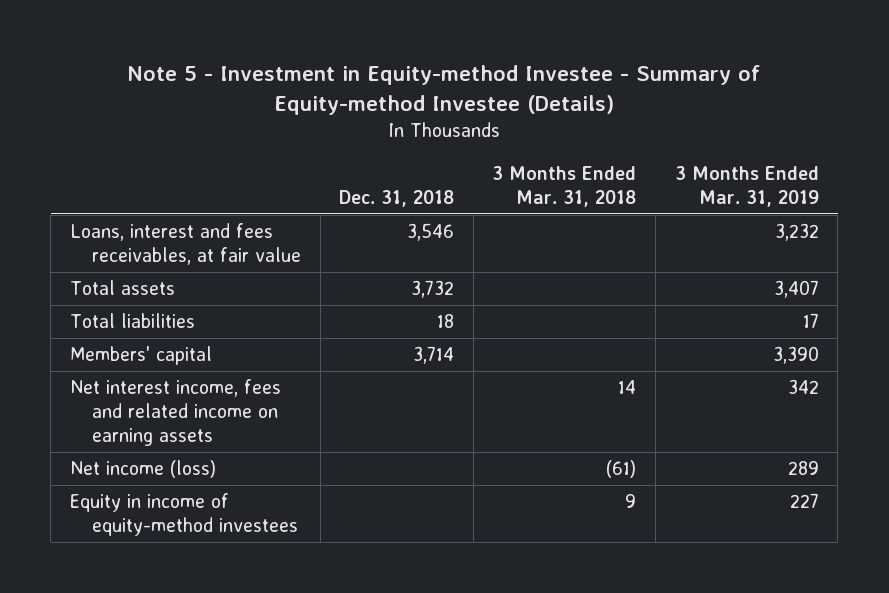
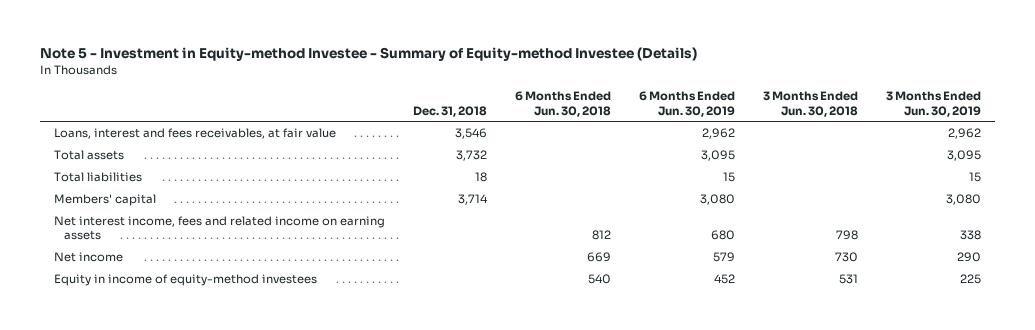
- | Dec. 31, 2018 | 3 Months Ended Mar. 31, 2018 | 3 Months Ended Mar. 31, 2019
+ | Dec. 31, 2018 | 6 Months Ended Jun. 30, 2018 | 6 Months Ended Jun. 30, 2019 | 3 Months Ended Jun. 30, 2018 | 3 Months Ended Jun. 30, 2019
- Net income (loss) | | (61) | 289
+ Net income | | 669 | 579 | 730 | 290

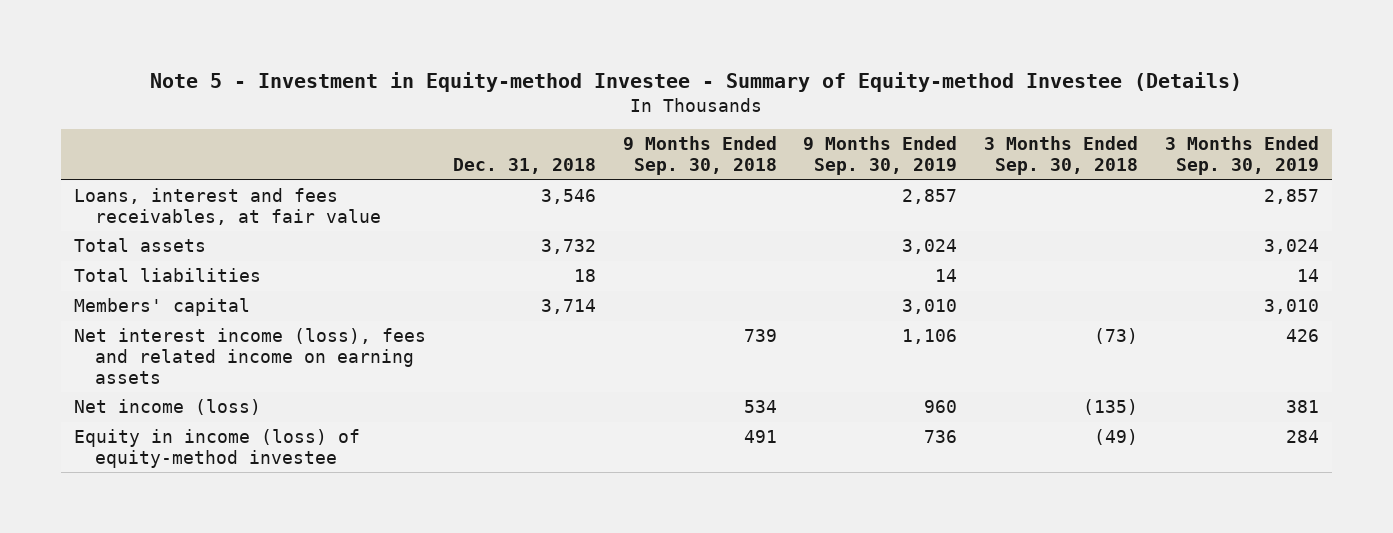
- | Dec. 31, 2018 | 6 Months Ended Jun. 30, 2018 | 6 Months Ended Jun. 30, 2019 | 3 Months Ended Jun. 30, 2018 | 3 Months Ended Jun. 30, 2019
+ | Dec. 31, 2018 | 9 Months Ended Sep. 30, 2018 | 9 Months Ended Sep. 30, 2019 | 3 Months Ended Sep. 30, 2018 | 3 Months Ended Sep. 30, 2019
- Net interest income, fees and related income on earning assets | | 812 | 680 | 798 | 338
- Net income | | 669 | 579 | 730 | 290
- Equity in income of equity-method investees | | 540 | 452 | 531 | 225
+ Net interest income (loss), fees and related income on earning assets | | 739 | 1,106 | (73) | 426
+ Net income (loss) | | 534 | 960 | (135) | 381
+ Equity in income (loss) of equity-method investee | | 491 | 736 | (49) | 284

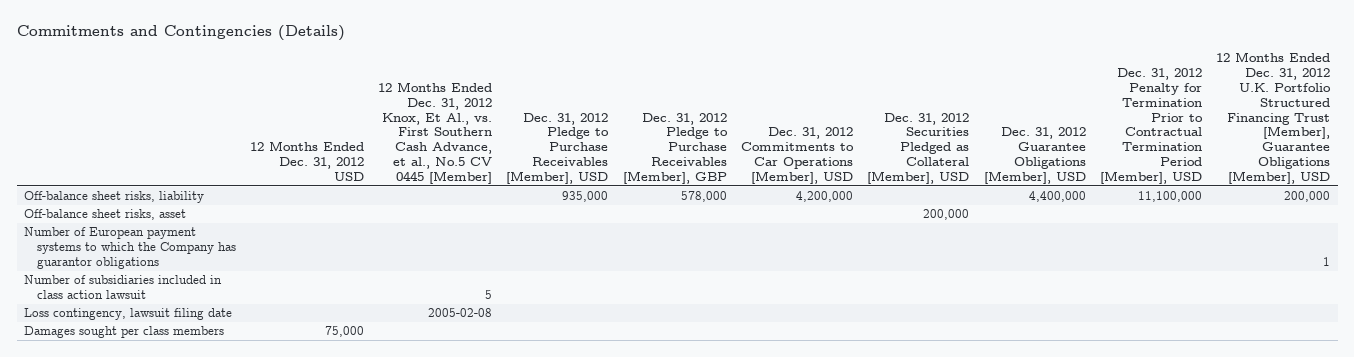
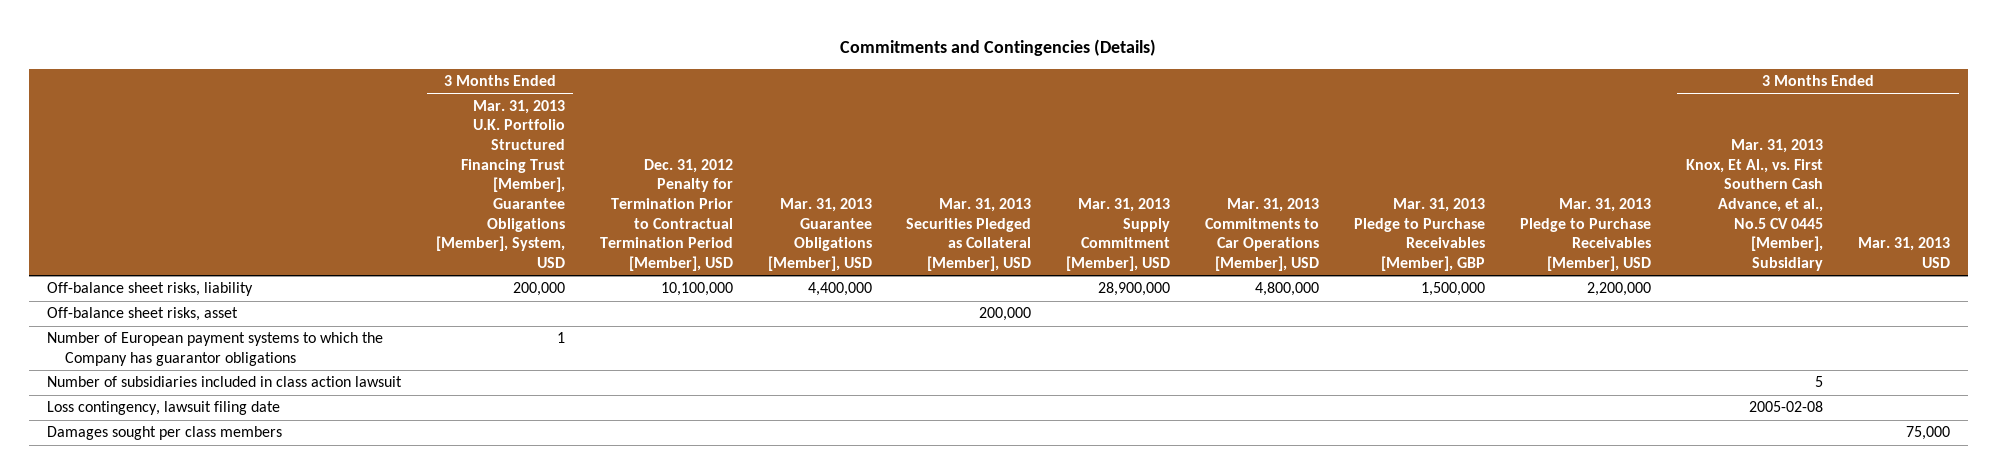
- | 12 Months Ended Dec. 31, 2012 USD | 12 Months Ended Dec. 31, 2012 Knox, Et Al., vs. First Southern Cash Advance, et al., No.5 CV 0445 [Member] | Dec. 31, 2012 Pledge to Purchase Receivables [Member], USD | Dec. 31, 2012 Pledge to Purchase Receivables [Member], GBP | Dec. 31, 2012 Commitments to Car Operations [Member], USD | Dec. 31, 2012 Securities Pledged as Collateral [Member], USD | Dec. 31, 2012 Guarantee Obligations [Member], USD | Dec. 31, 2012 Penalty for Termination Prior to Contractual Termination Period [Member], USD | 12 Months Ended Dec. 31, 2012 U.K. Portfolio Structured Financing Trust [Member], Guarantee Obligations [Member], USD
+ | 3 Months Ended Mar. 31, 2013 U.K. Portfolio Structured Financing Trust [Member], Guarantee Obligations [Member], System, USD | Dec. 31, 2012 Penalty for Termination Prior to Contractual Termination Period [Member], USD | Mar. 31, 2013 Guarantee Obligations [Member], USD | Mar. 31, 2013 Securities Pledged as Collateral [Member], USD | Mar. 31, 2013 Supply Commitment [Member], USD | Mar. 31, 2013 Commitments to Car Operations [Member], USD | Mar. 31, 2013 Pledge to Purchase Receivables [Member], GBP | Mar. 31, 2013 Pledge to Purchase Receivables [Member], USD | 3 Months Ended Mar. 31, 2013 Knox, Et Al., vs. First Southern Cash Advance, et al., No.5 CV 0445 [Member], Subsidiary | 3 Months Ended Mar. 31, 2013 USD
- Off-balance sheet risks, liability | | | 935,000 | 578,000 | 4,200,000 | | 4,400,000 | 11,100,000 | 200,000
+ Off-balance sheet risks, liability | 200,000 | 10,100,000 | 4,400,000 | | 28,900,000 | 4,800,000 | 1,500,000 | 2,200,000 | |

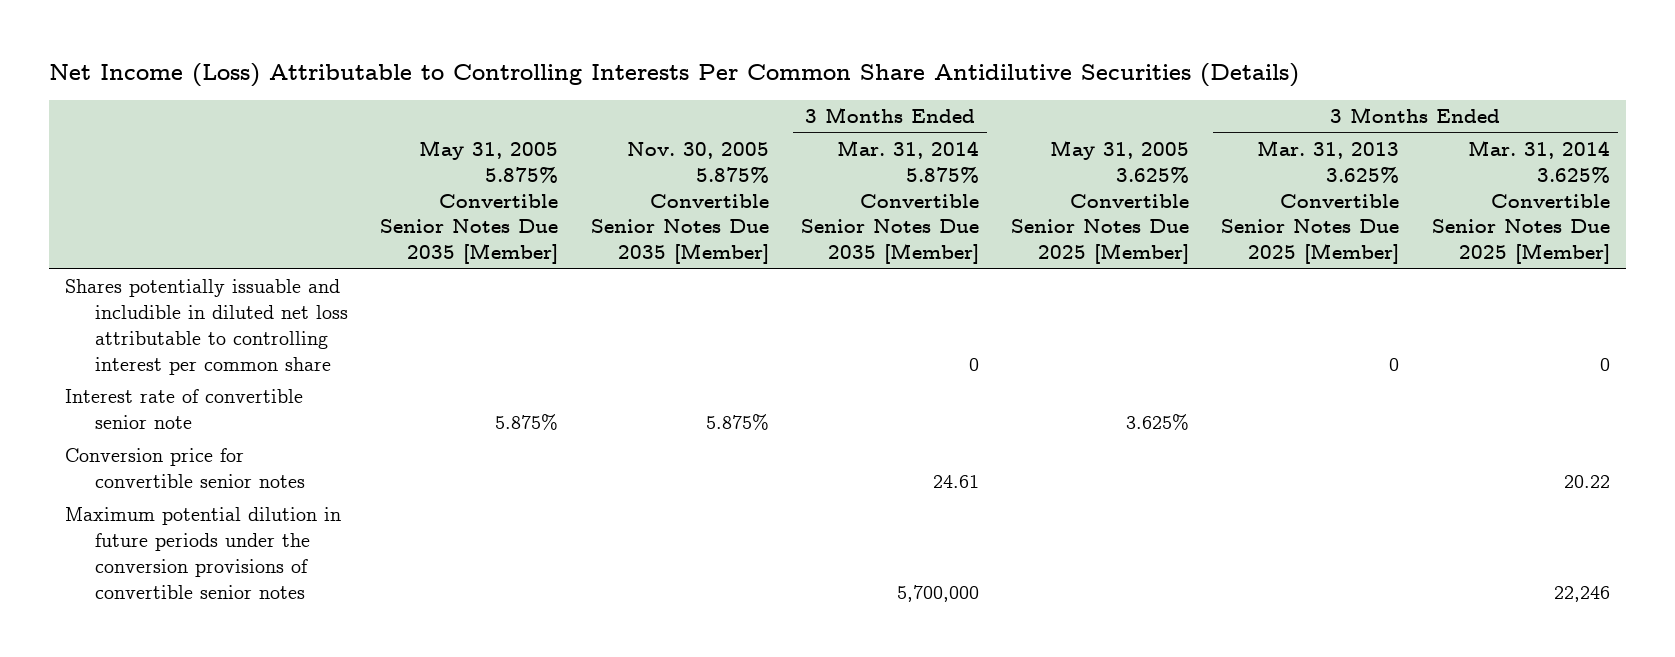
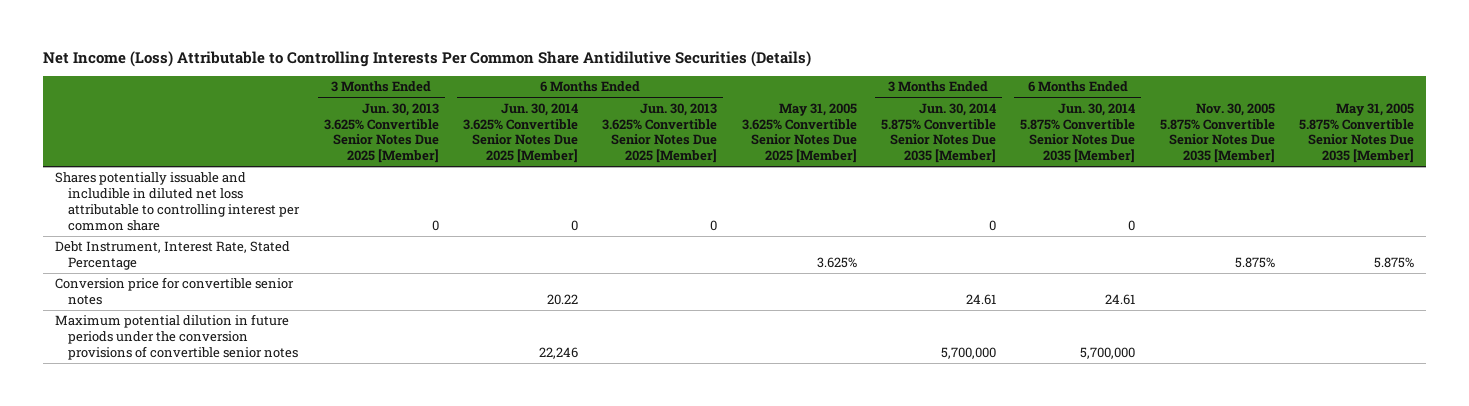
- | May 31, 2005 5.875% Convertible Senior Notes Due 2035 [Member] | Nov. 30, 2005 5.875% Convertible Senior Notes Due 2035 [Member] | 3 Months Ended Mar. 31, 2014 5.875% Convertible Senior Notes Due 2035 [Member] | May 31, 2005 3.625% Convertible Senior Notes Due 2025 [Member] | 3 Months Ended Mar. 31, 2013 3.625% Convertible Senior Notes Due 2025 [Member] | 3 Months Ended Mar. 31, 2014 3.625% Convertible Senior Notes Due 2025 [Member]
+ | 3 Months Ended Jun. 30, 2013 3.625% Convertible Senior Notes Due 2025 [Member] | 6 Months Ended Jun. 30, 2014 3.625% Convertible Senior Notes Due 2025 [Member] | 6 Months Ended Jun. 30, 2013 3.625% Convertible Senior Notes Due 2025 [Member] | May 31, 2005 3.625% Convertible Senior Notes Due 2025 [Member] | 3 Months Ended Jun. 30, 2014 5.875% Convertible Senior Notes Due 2035 [Member] | 6 Months Ended Jun. 30, 2014 5.875% Convertible Senior Notes Due 2035 [Member] | Nov. 30, 2005 5.875% Convertible Senior Notes Due 2035 [Member] | May 31, 2005 5.875% Convertible Senior Notes Due 2035 [Member]
- Interest rate of convertible senior note | 5.875% | 5.875% | | 3.625% | |
+ Debt Instrument, Interest Rate, Stated Percentage | | | | 3.625% | | | 5.875% | 5.875%

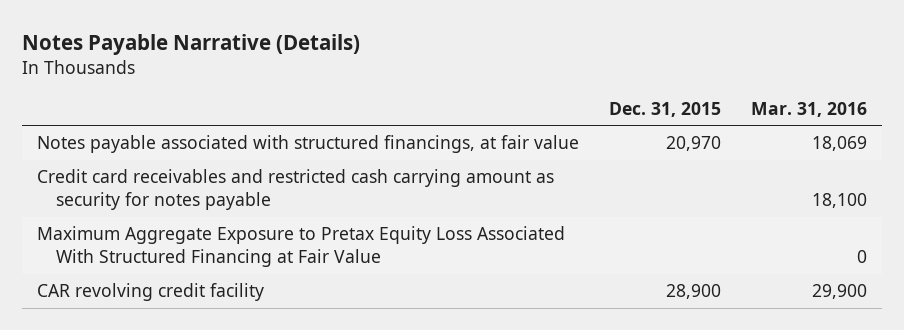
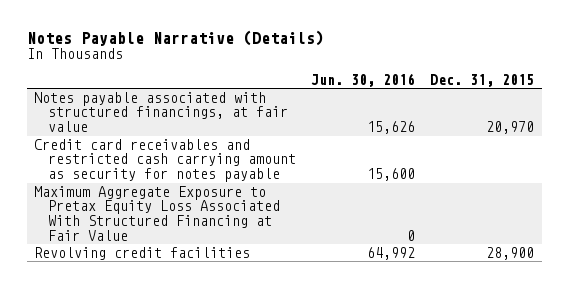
- | Dec. 31, 2015 | Mar. 31, 2016
+ | Jun. 30, 2016 | Dec. 31, 2015
- CAR revolving credit facility | 28,900 | 29,900
+ Revolving credit facilities | 64,992 | 28,900

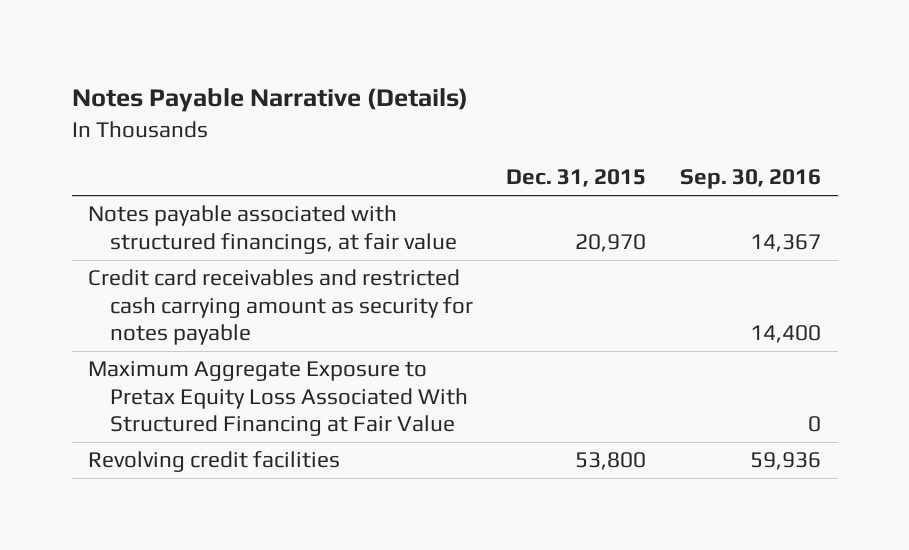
- | Jun. 30, 2016 | Dec. 31, 2015
+ | Dec. 31, 2015 | Sep. 30, 2016
- Revolving credit facilities | 64,992 | 28,900
+ Revolving credit facilities | 53,800 | 59,936

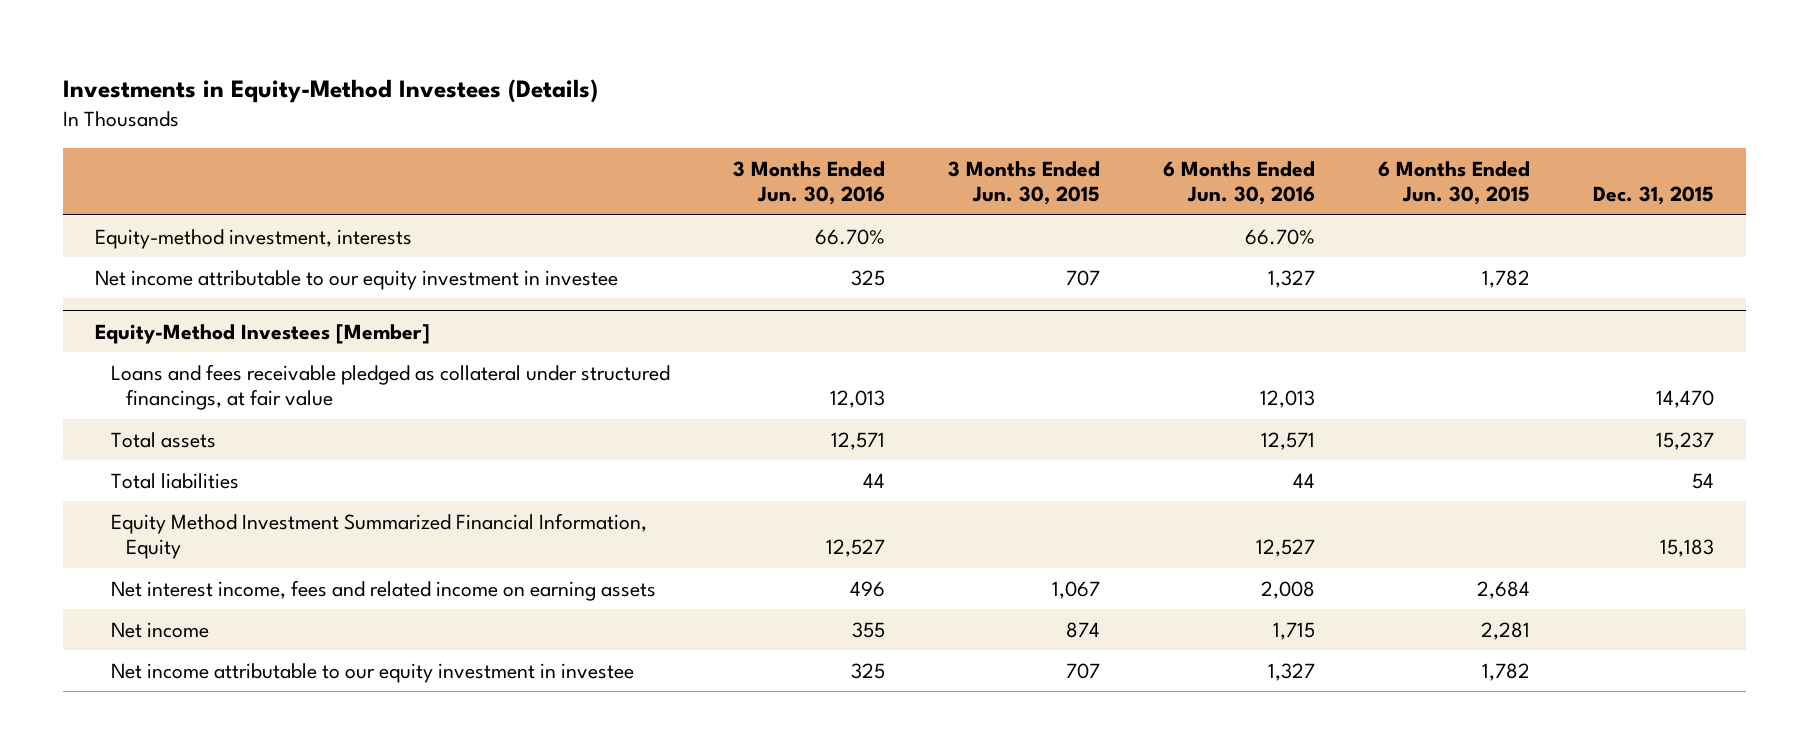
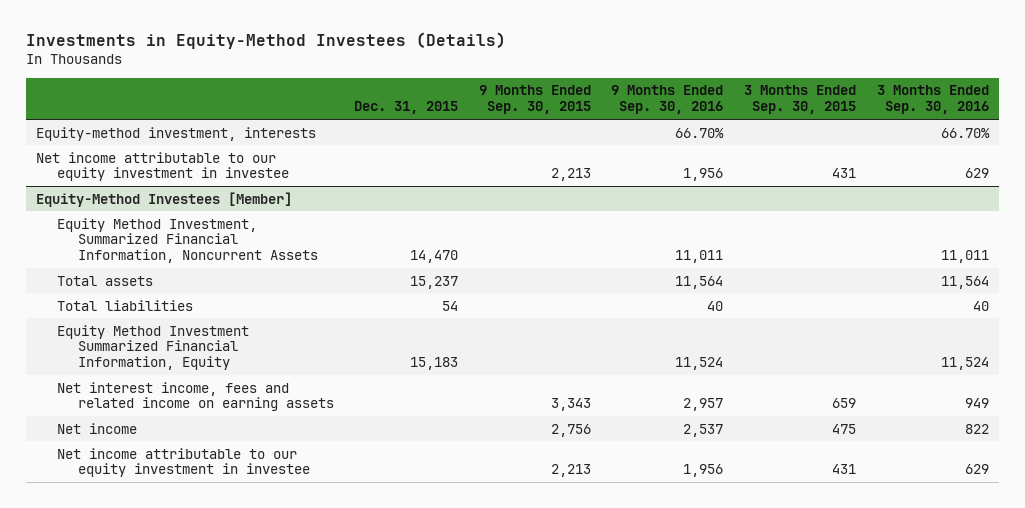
- | 3 Months Ended Jun. 30, 2016 | 3 Months Ended Jun. 30, 2015 | 6 Months Ended Jun. 30, 2016 | 6 Months Ended Jun. 30, 2015 | Dec. 31, 2015
+ | Dec. 31, 2015 | 9 Months Ended Sep. 30, 2015 | 9 Months Ended Sep. 30, 2016 | 3 Months Ended Sep. 30, 2015 | 3 Months Ended Sep. 30, 2016
@ Equity-Method Investees [Member]
- Loans and fees receivable pledged as collateral under structured financings, at fair value | 12,013 | | 12,013 | | 14,470
+ Equity Method Investment, Summarized Financial Information, Noncurrent Assets | 14,470 | | 11,011 | | 11,011

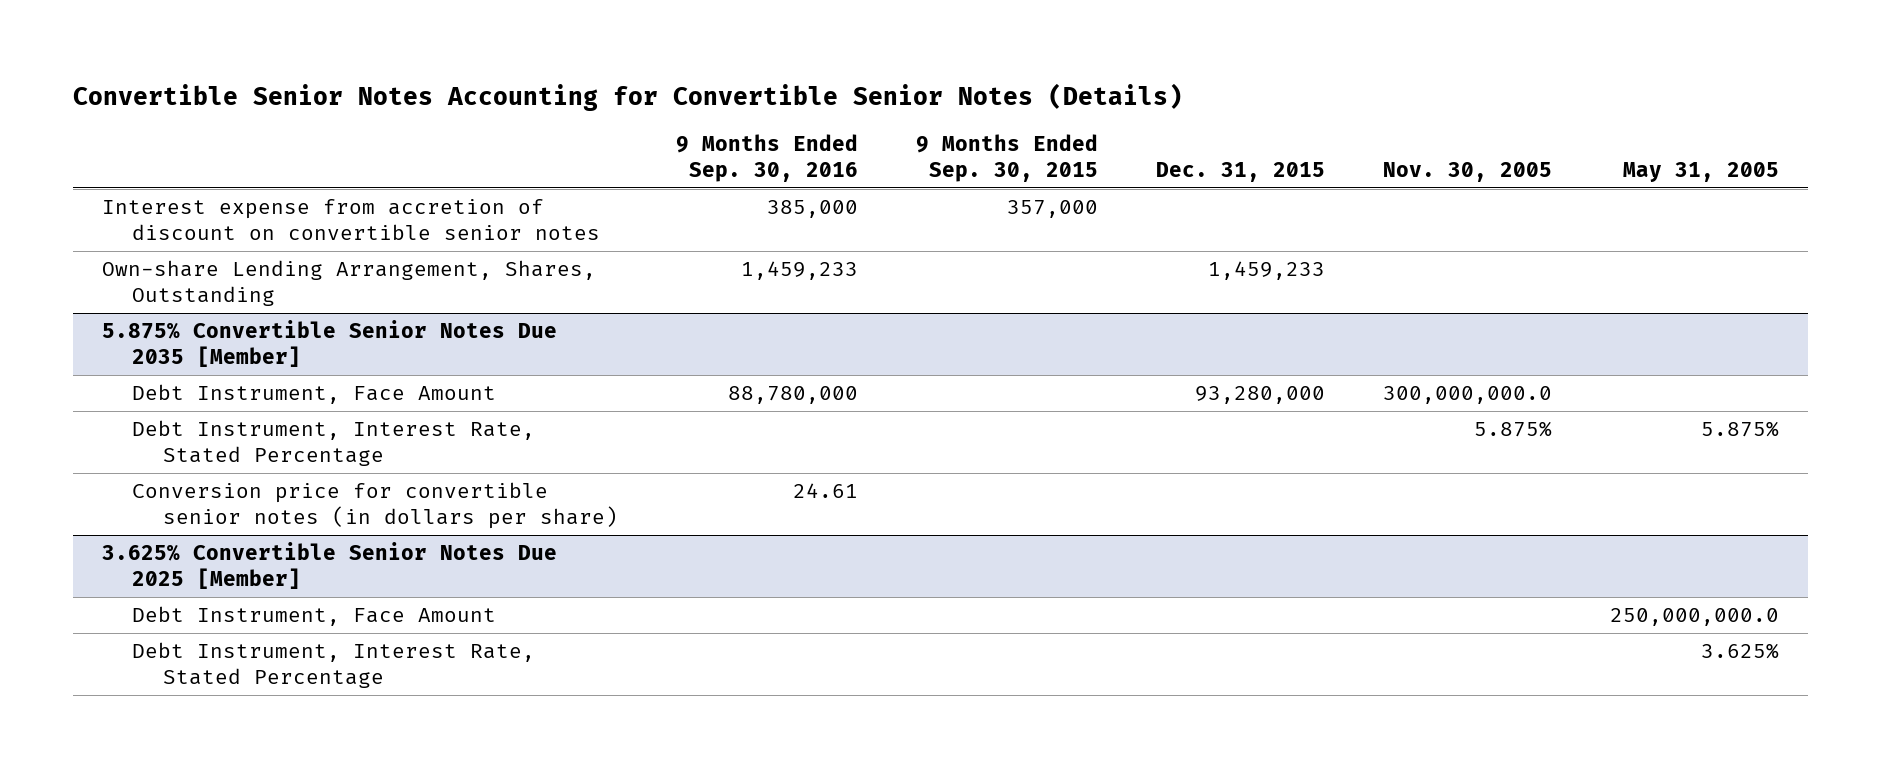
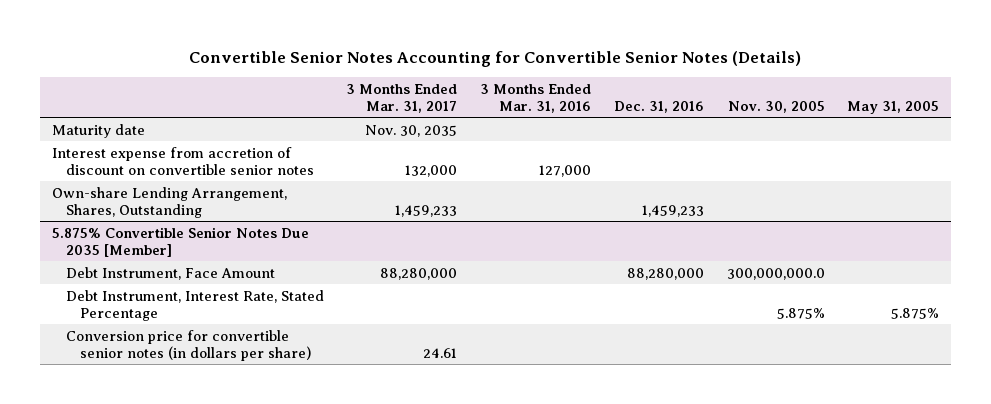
- | 9 Months Ended Sep. 30, 2016 | 9 Months Ended Sep. 30, 2015 | Dec. 31, 2015 | Nov. 30, 2005 | May 31, 2005
+ | 3 Months Ended Mar. 31, 2017 | 3 Months Ended Mar. 31, 2016 | Dec. 31, 2016 | Nov. 30, 2005 | May 31, 2005
+ Maturity date | Nov. 30, 2035 | | | |
- 3.625% Convertible Senior Notes Due 2025 [Member]
- Debt Instrument, Face Amount | | | | | 250,000,000.0
- Debt Instrument, Interest Rate, Stated Percentage | | | | | 3.625%

